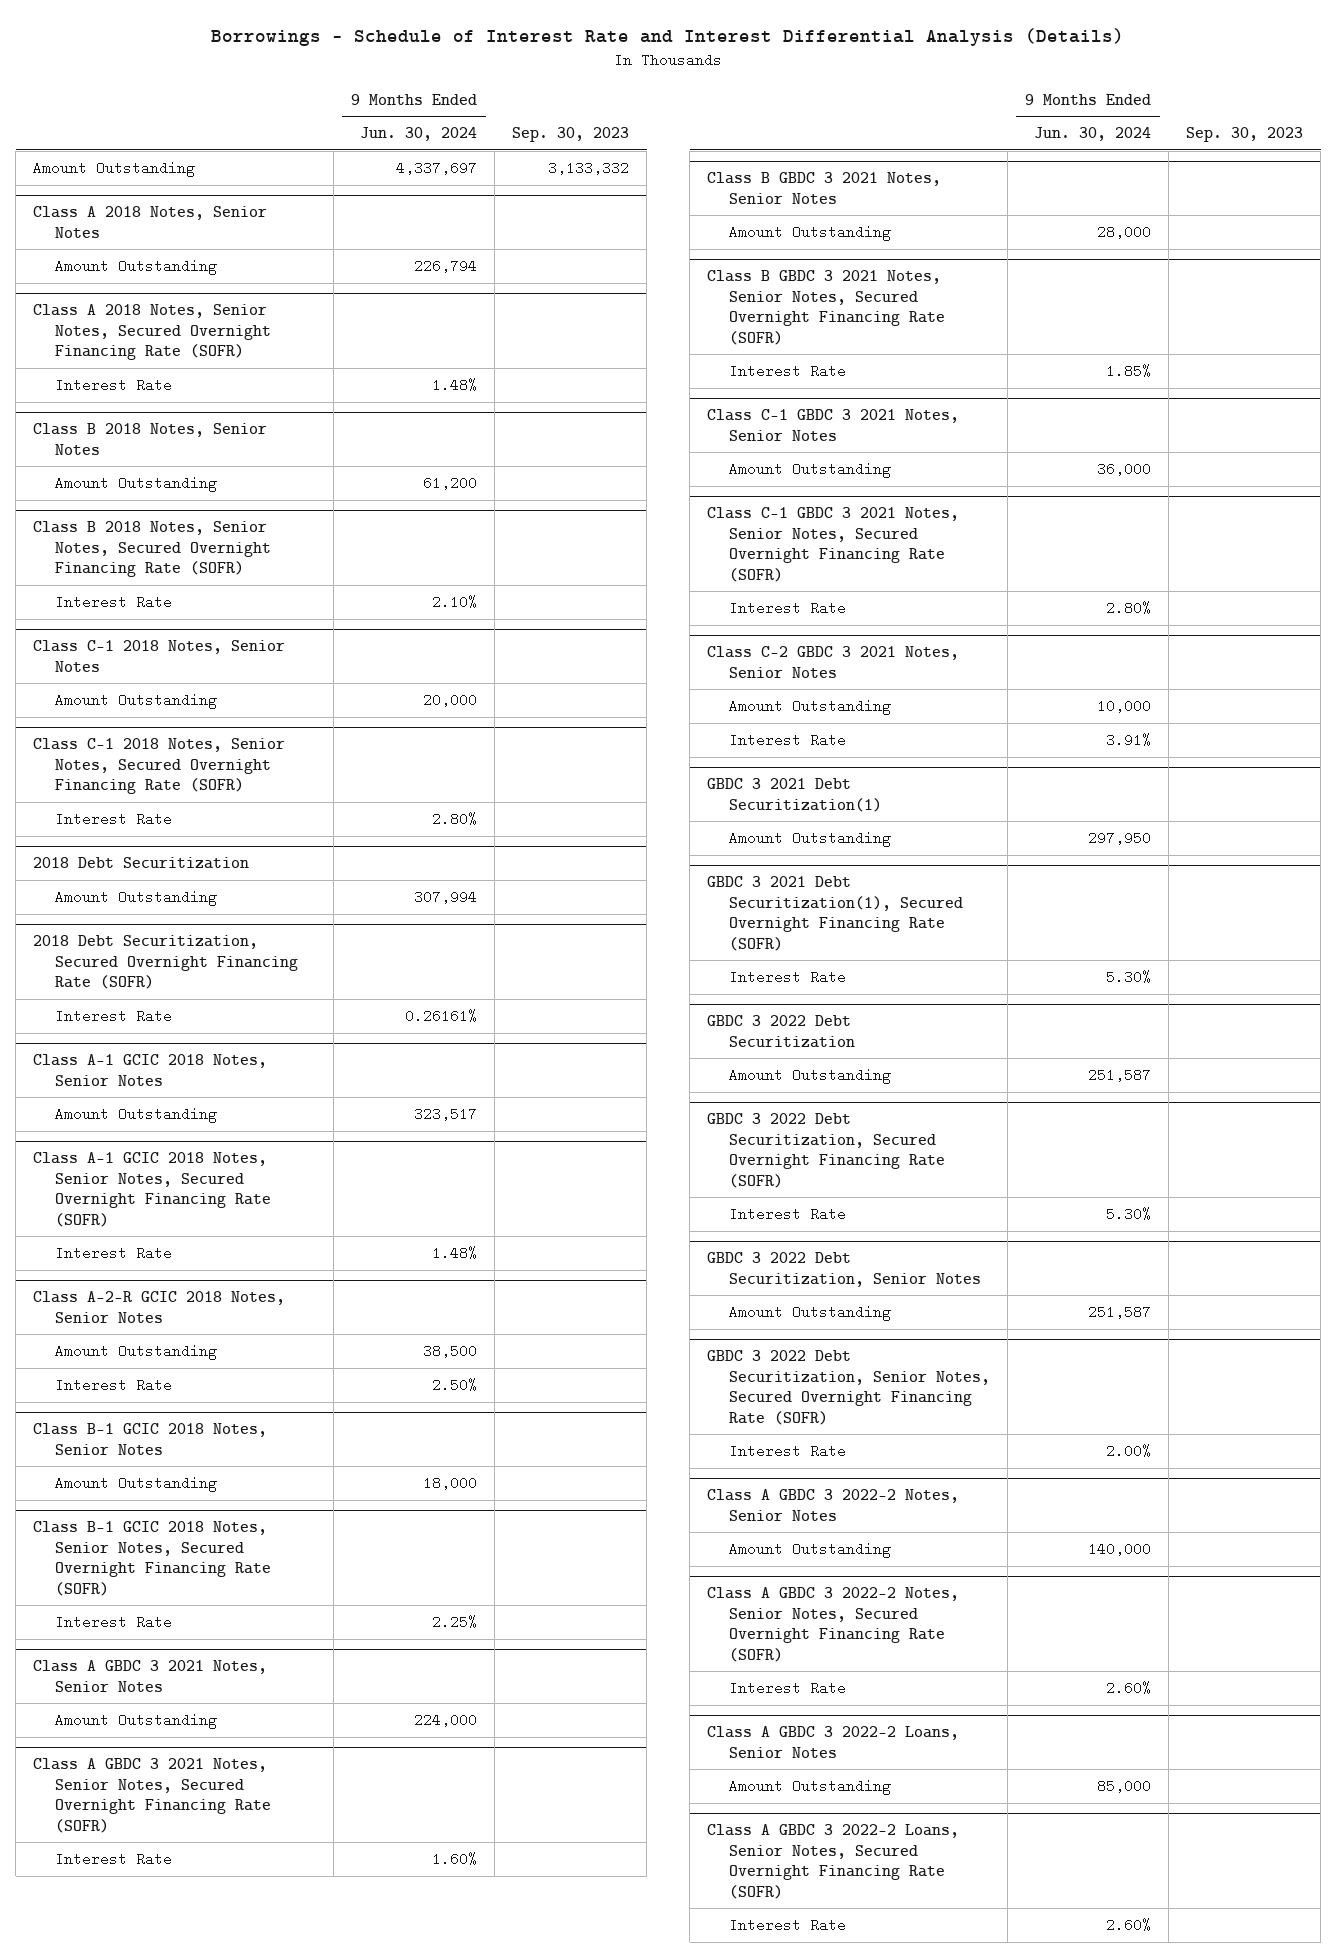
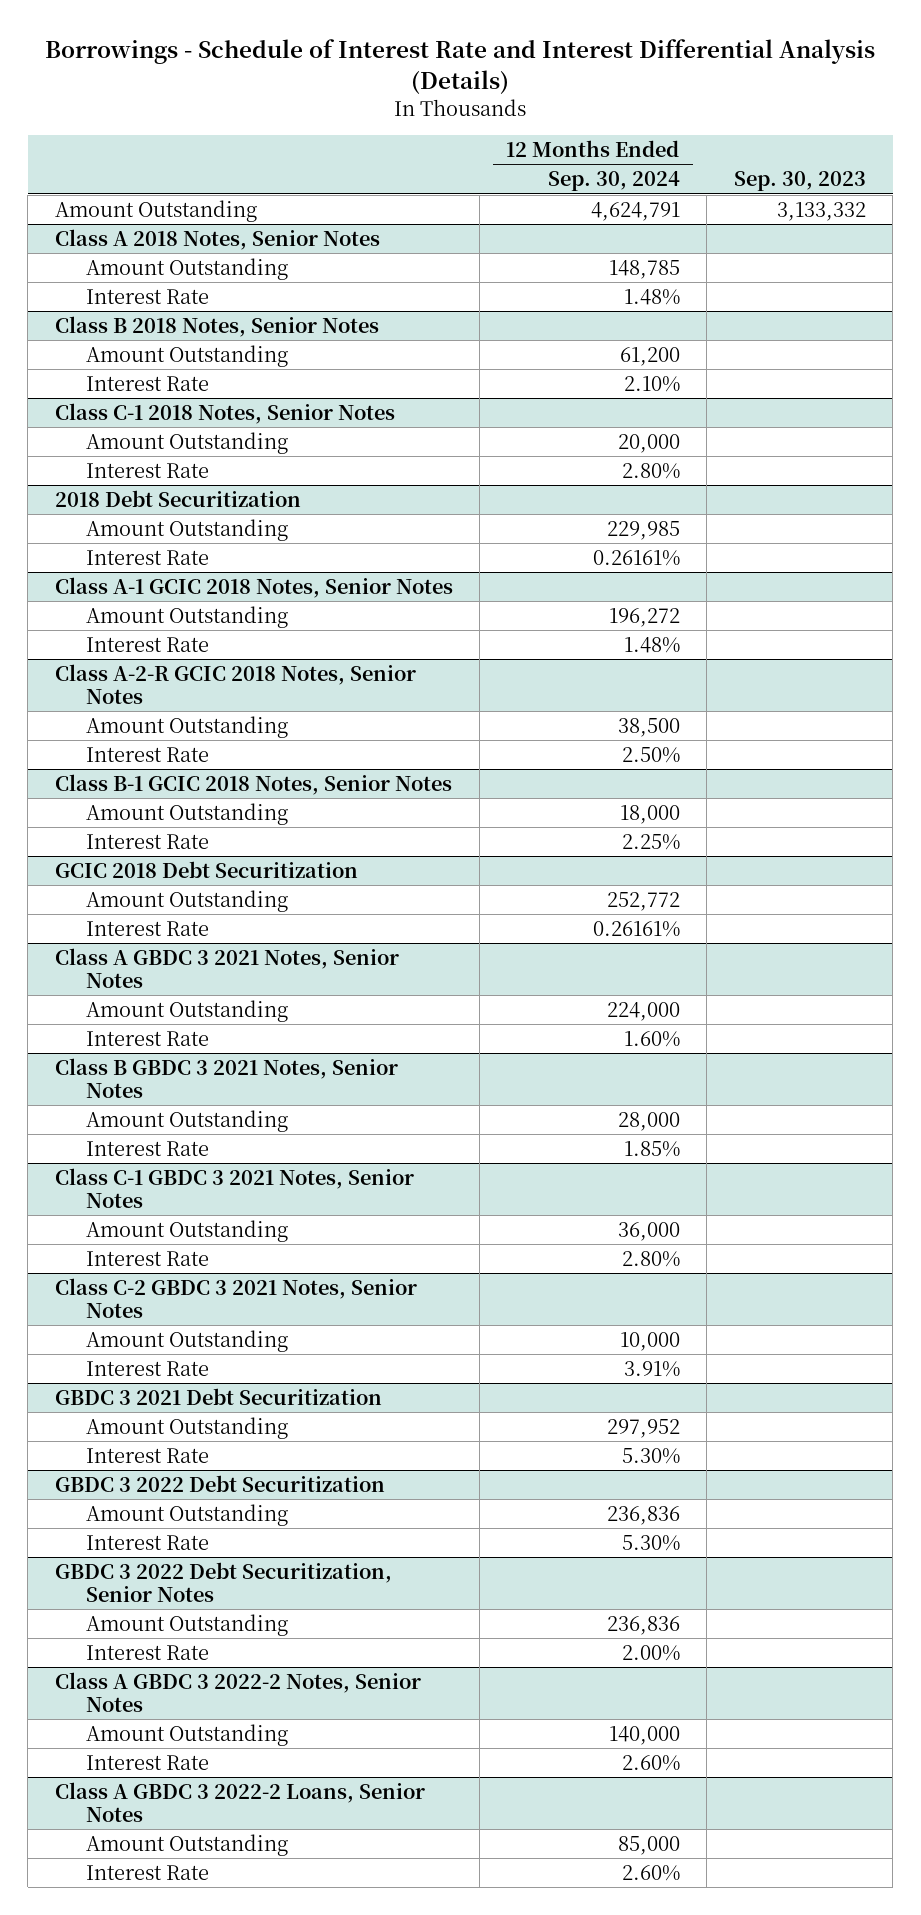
- | 9 Months Ended Jun. 30, 2024 | Sep. 30, 2023
+ | 12 Months Ended Sep. 30, 2024 | Sep. 30, 2023
- Class A 2018 Notes, Senior Notes, Secured Overnight Financing Rate (SOFR)
- Interest Rate | 1.48% |
@ Class A 2018 Notes, Senior Notes
+ Interest Rate | 1.48% |
- Class B 2018 Notes, Senior Notes, Secured Overnight Financing Rate (SOFR)
- Interest Rate | 2.10% |
@ Class B 2018 Notes, Senior Notes
+ Interest Rate | 2.10% |
- Class C-1 2018 Notes, Senior Notes, Secured Overnight Financing Rate (SOFR)
- Interest Rate | 2.80% |
@ Class C-1 2018 Notes, Senior Notes
+ Interest Rate | 2.80% |
- 2018 Debt Securitization, Secured Overnight Financing Rate (SOFR)
- Interest Rate | 0.26161% |
@ 2018 Debt Securitization
+ Interest Rate | 0.26161% |
- Class A-1 GCIC 2018 Notes, Senior Notes, Secured Overnight Financing Rate (SOFR)
- Interest Rate | 1.48% |
@ Class A-1 GCIC 2018 Notes, Senior Notes
+ Interest Rate | 1.48% |
- Class B-1 GCIC 2018 Notes, Senior Notes, Secured Overnight Financing Rate (SOFR)
- Interest Rate | 2.25% |
@ Class B-1 GCIC 2018 Notes, Senior Notes
+ Interest Rate | 2.25% |
+ GCIC 2018 Debt Securitization
+ Amount Outstanding | 252,772 |
+ Interest Rate | 0.26161% |
- Class A GBDC 3 2021 Notes, Senior Notes, Secured Overnight Financing Rate (SOFR)
- Interest Rate | 1.60% |
@ Class A GBDC 3 2021 Notes, Senior Notes
+ Interest Rate | 1.60% |
- Class B GBDC 3 2021 Notes, Senior Notes, Secured Overnight Financing Rate (SOFR)
- Interest Rate | 1.85% |
@ Class B GBDC 3 2021 Notes, Senior Notes
+ Interest Rate | 1.85% |
- Class C-1 GBDC 3 2021 Notes, Senior Notes, Secured Overnight Financing Rate (SOFR)
- Interest Rate | 2.80% |
@ Class C-1 GBDC 3 2021 Notes, Senior Notes
+ Interest Rate | 2.80% |
- GBDC 3 2021 Debt Securitization(1)
+ GBDC 3 2021 Debt Securitization
- GBDC 3 2021 Debt Securitization(1), Secured Overnight Financing Rate (SOFR)
- Interest Rate | 5.30% |
+ Interest Rate | 5.30% |
- GBDC 3 2022 Debt Securitization, Secured Overnight Financing Rate (SOFR)
- Interest Rate | 5.30% |
@ GBDC 3 2022 Debt Securitization
+ Interest Rate | 5.30% |
- GBDC 3 2022 Debt Securitization, Senior Notes, Secured Overnight Financing Rate (SOFR)
- Interest Rate | 2.00% |
@ GBDC 3 2022 Debt Securitization, Senior Notes
+ Interest Rate | 2.00% |
- Class A GBDC 3 2022-2 Notes, Senior Notes, Secured Overnight Financing Rate (SOFR)
- Interest Rate | 2.60% |
@ Class A GBDC 3 2022-2 Notes, Senior Notes
+ Interest Rate | 2.60% |
- Class A GBDC 3 2022-2 Loans, Senior Notes, Secured Overnight Financing Rate (SOFR)
- Interest Rate | 2.60% |
@ Class A GBDC 3 2022-2 Loans, Senior Notes
+ Interest Rate | 2.60% |

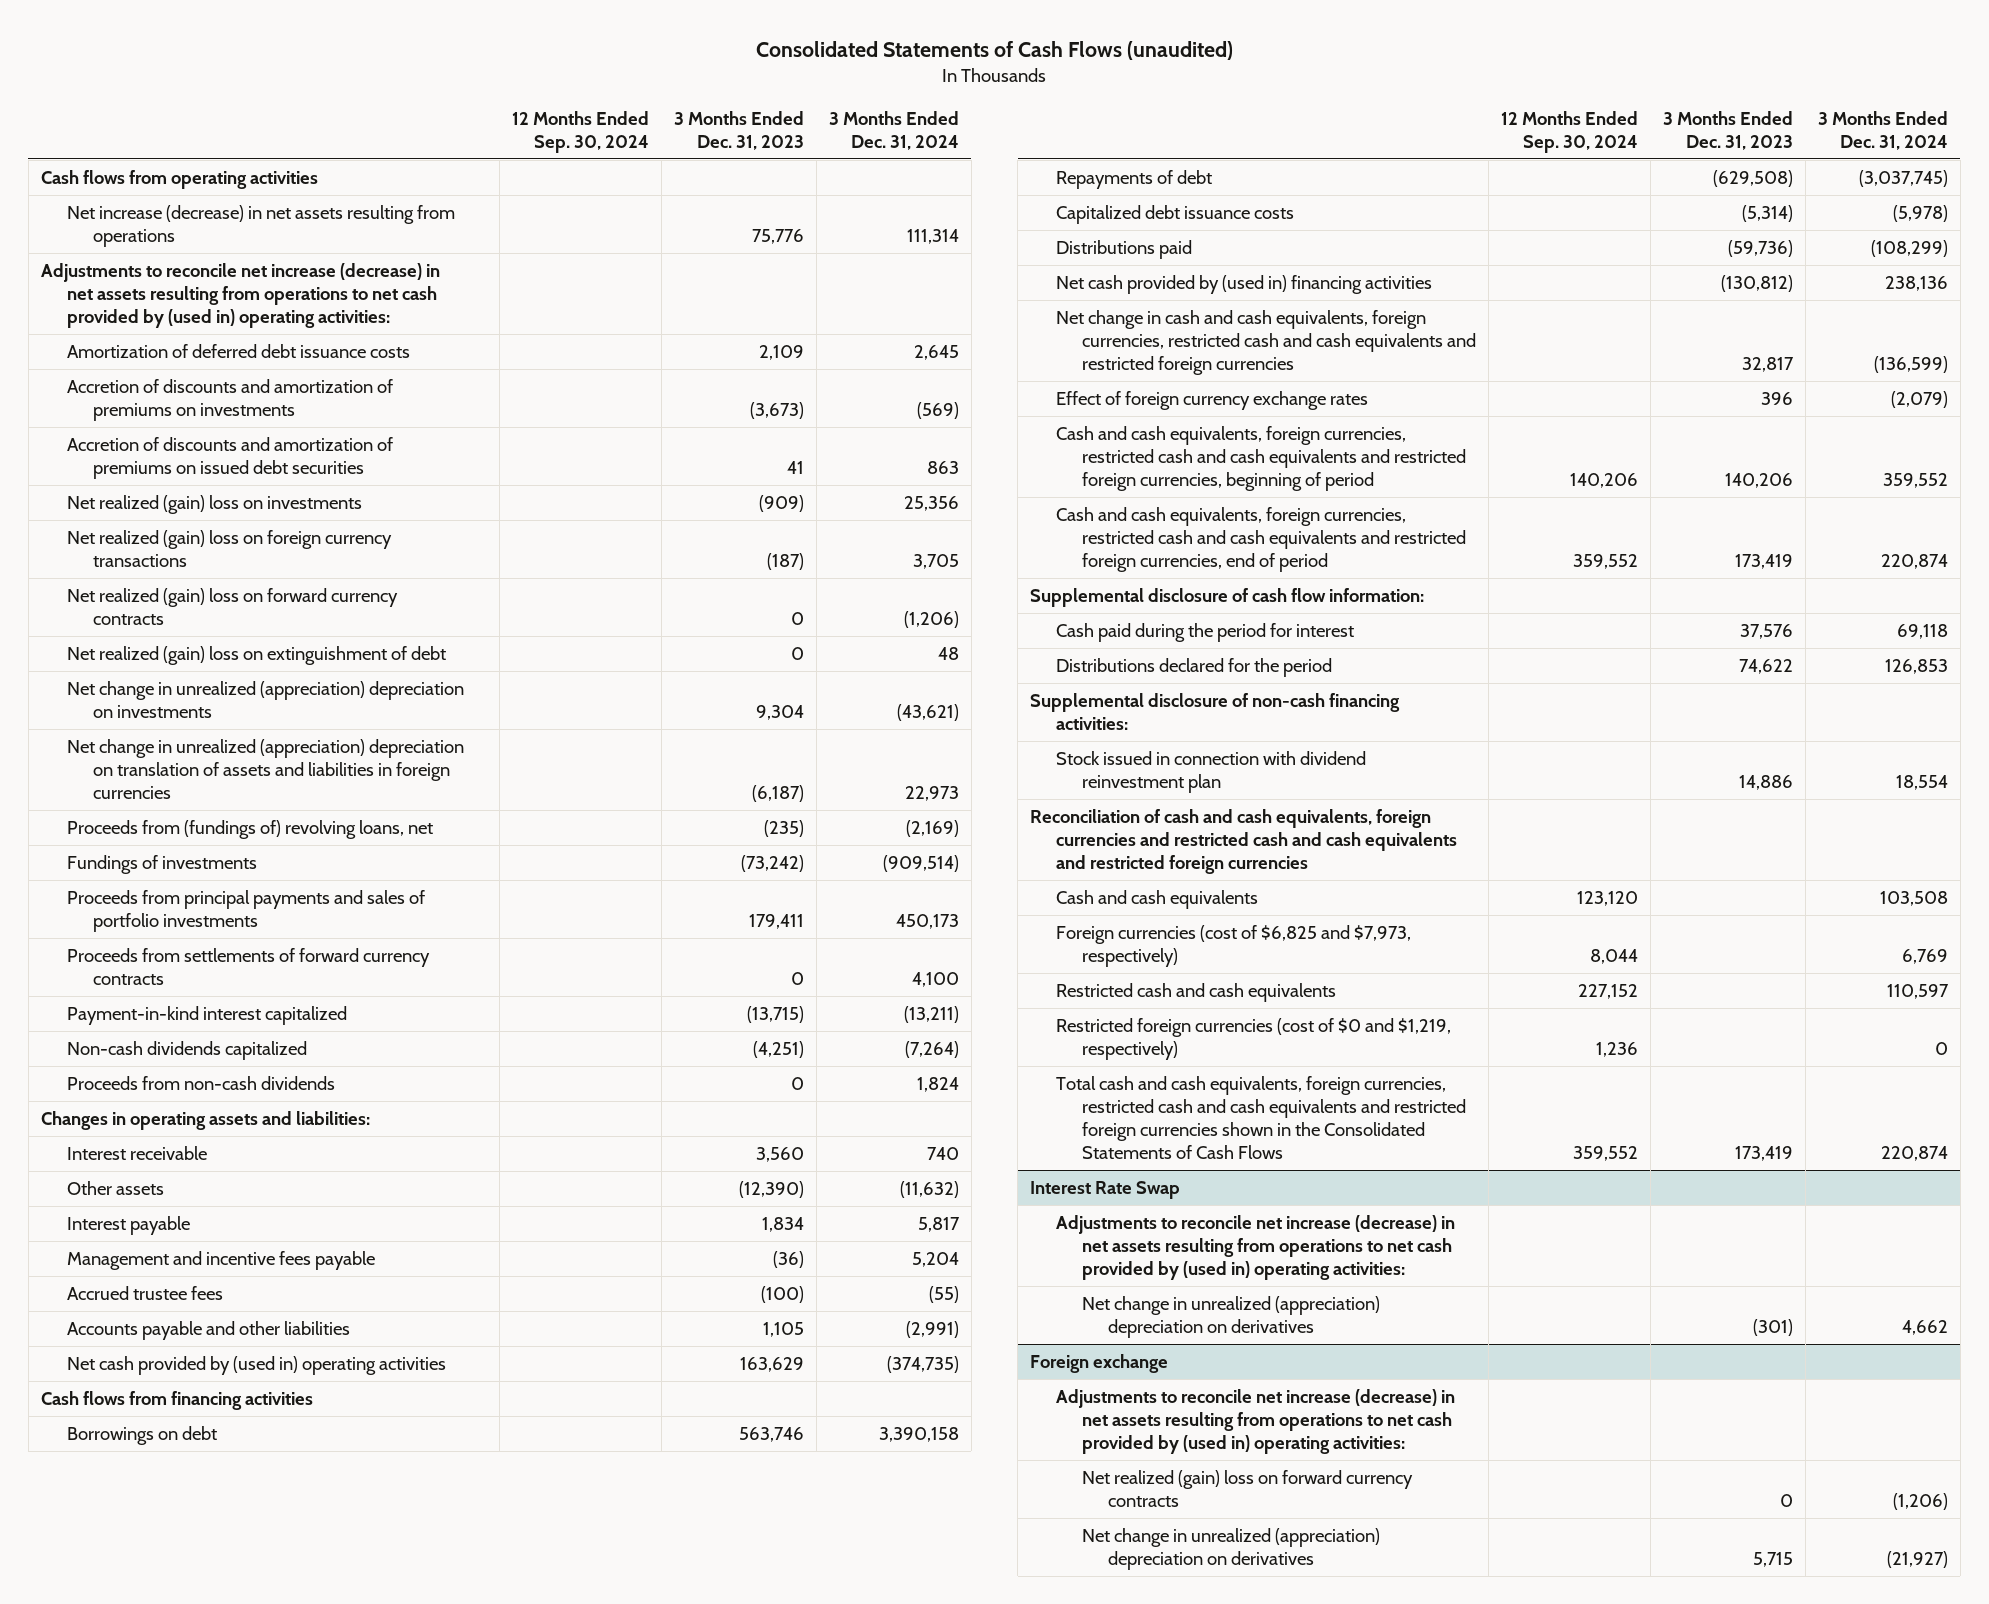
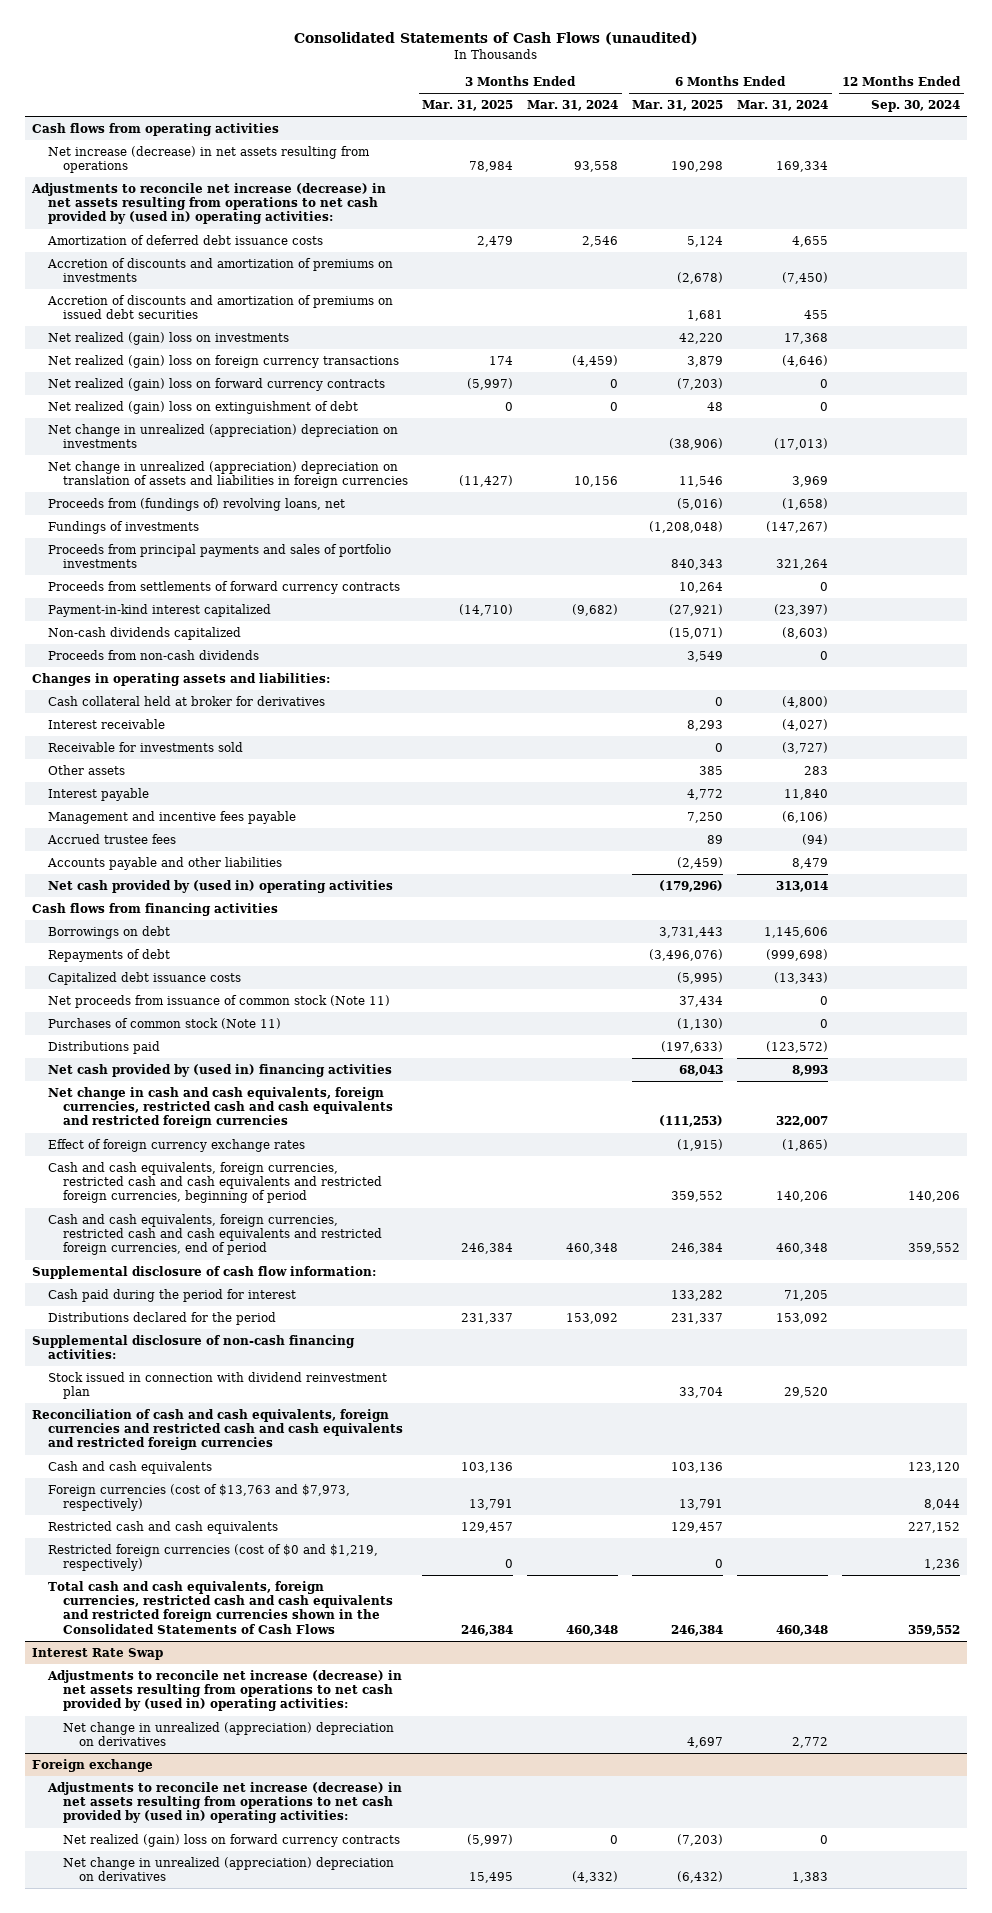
- | 12 Months Ended Sep. 30, 2024 | 3 Months Ended Dec. 31, 2023 | 3 Months Ended Dec. 31, 2024
+ | 3 Months Ended Mar. 31, 2025 | 3 Months Ended Mar. 31, 2024 | 6 Months Ended Mar. 31, 2025 | 6 Months Ended Mar. 31, 2024 | 12 Months Ended Sep. 30, 2024
+ Cash collateral held at broker for derivatives | | | 0 | (4,800) |
+ Receivable for investments sold | | | 0 | (3,727) |
+ Net proceeds from issuance of common stock (Note 11) | | | 37,434 | 0 |
+ Purchases of common stock (Note 11) | | | (1,130) | 0 |
- Foreign currencies (cost of $6,825 and $7,973, respectively) | 8,044 | | 6,769
+ Foreign currencies (cost of $13,763 and $7,973, respectively) | 13,791 | | 13,791 | | 8,044

